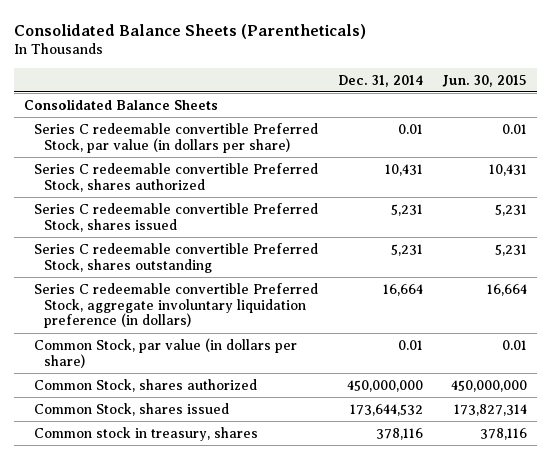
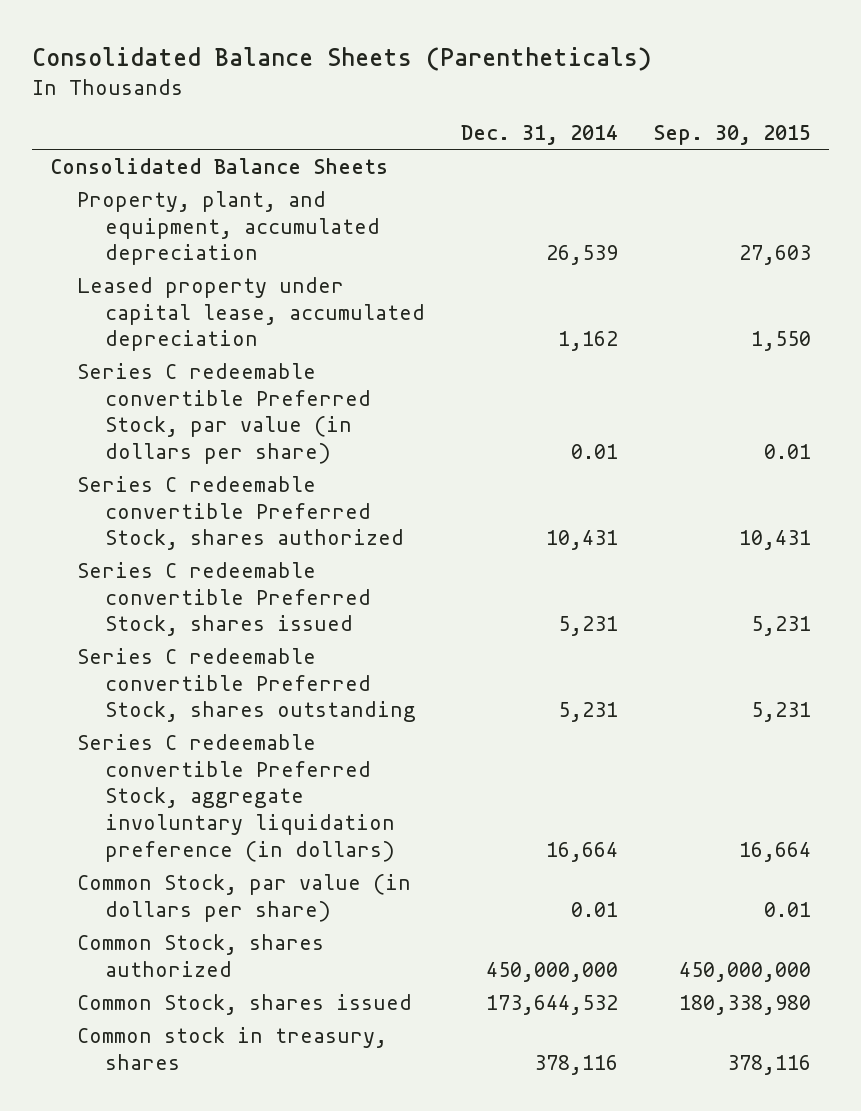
- | Dec. 31, 2014 | Jun. 30, 2015
+ | Dec. 31, 2014 | Sep. 30, 2015
+ Property, plant, and equipment, accumulated depreciation | 26,539 | 27,603
+ Leased property under capital lease, accumulated depreciation | 1,162 | 1,550

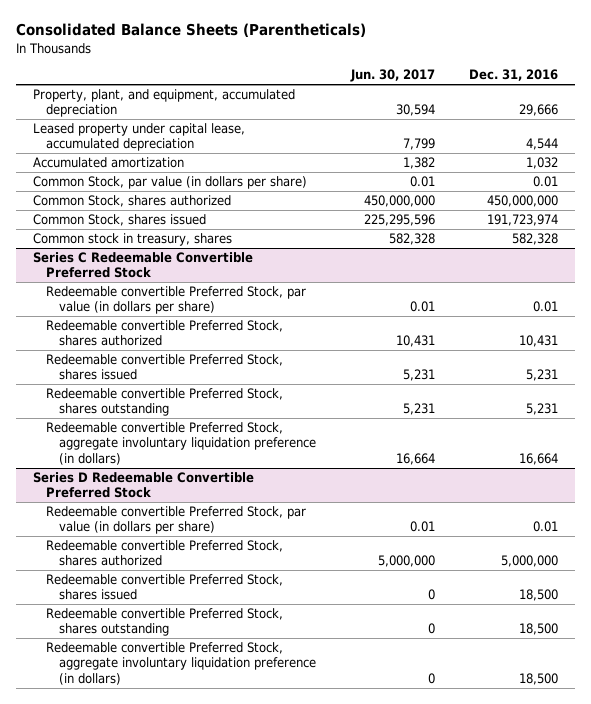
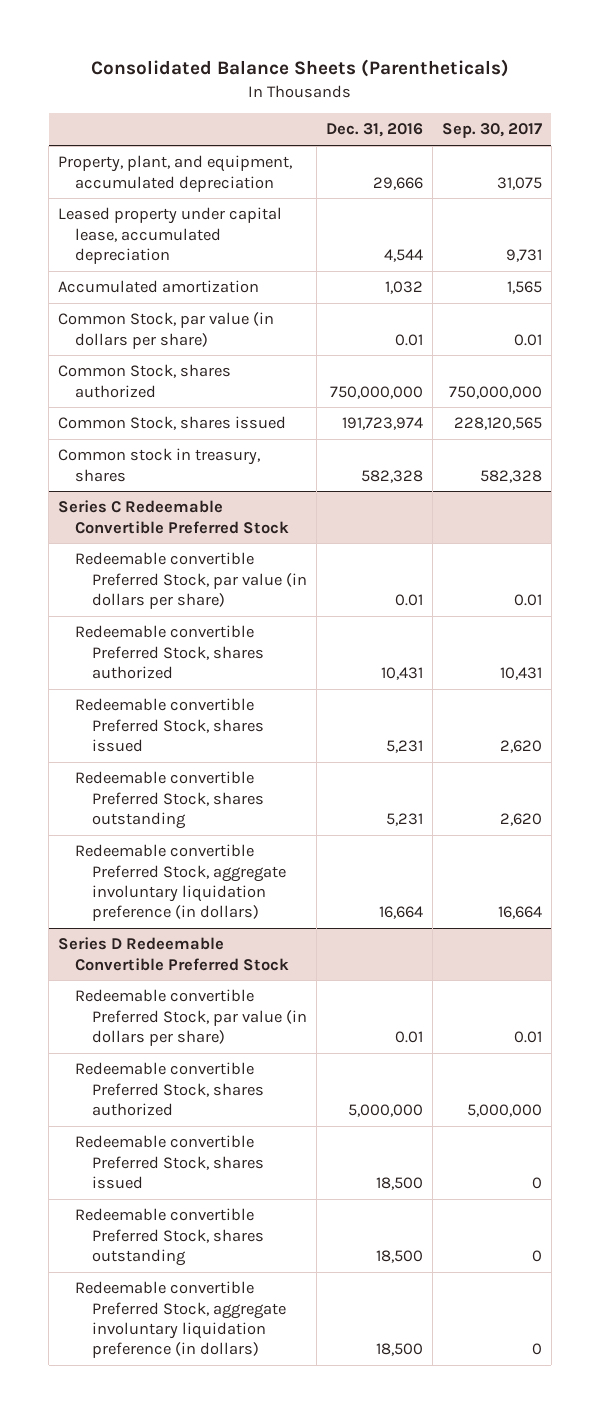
- | Jun. 30, 2017 | Dec. 31, 2016
+ | Dec. 31, 2016 | Sep. 30, 2017
- Common Stock, shares authorized | 450,000,000 | 450,000,000
+ Common Stock, shares authorized | 750,000,000 | 750,000,000

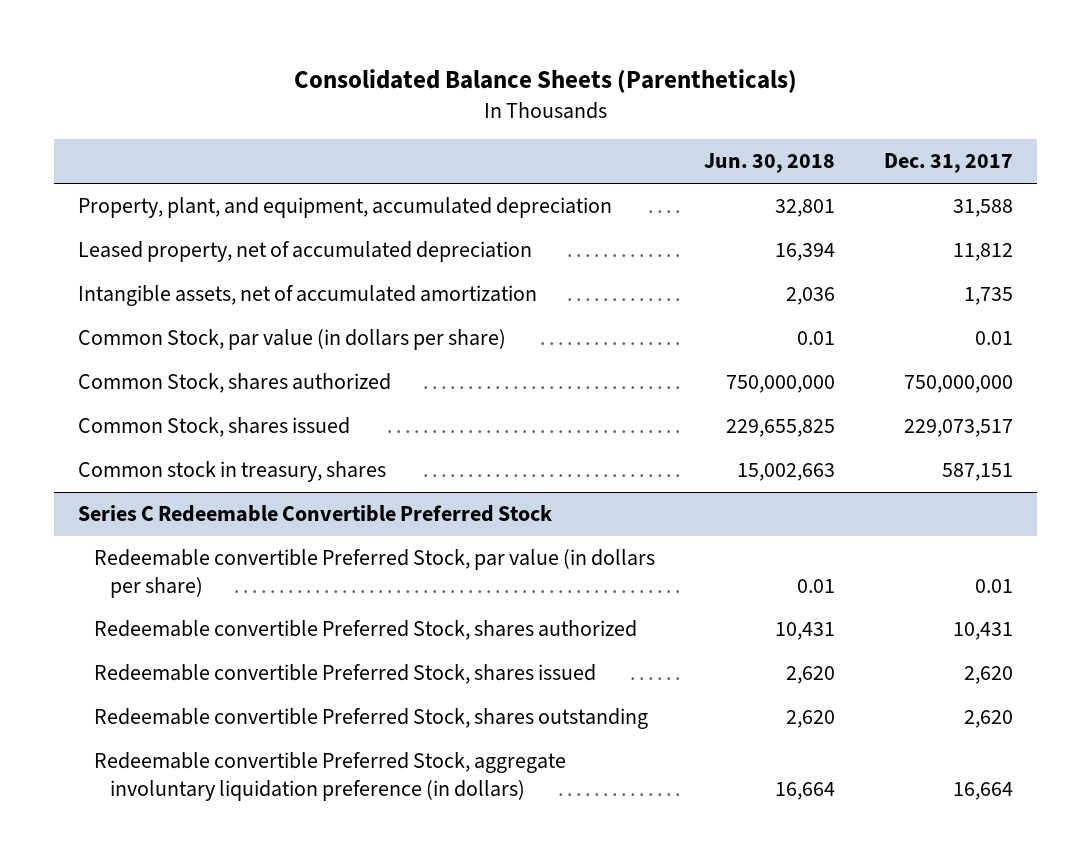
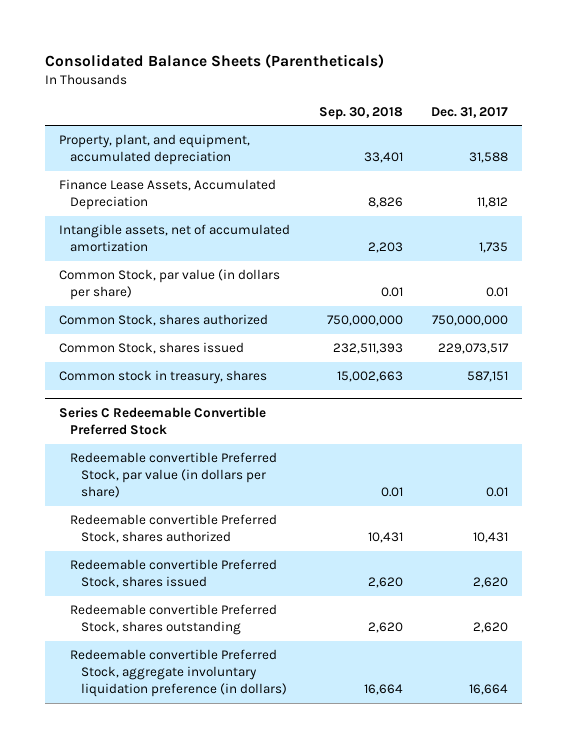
- | Jun. 30, 2018 | Dec. 31, 2017
+ | Sep. 30, 2018 | Dec. 31, 2017
- Leased property, net of accumulated depreciation | 16,394 | 11,812
+ Finance Lease Assets, Accumulated Depreciation | 8,826 | 11,812

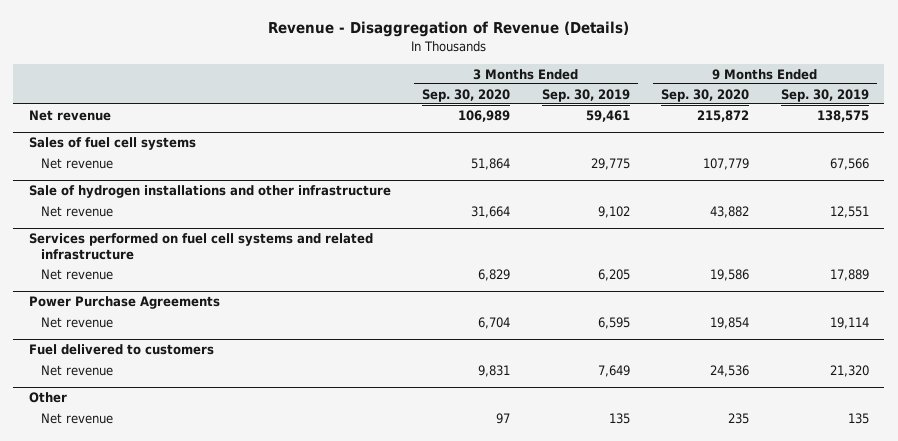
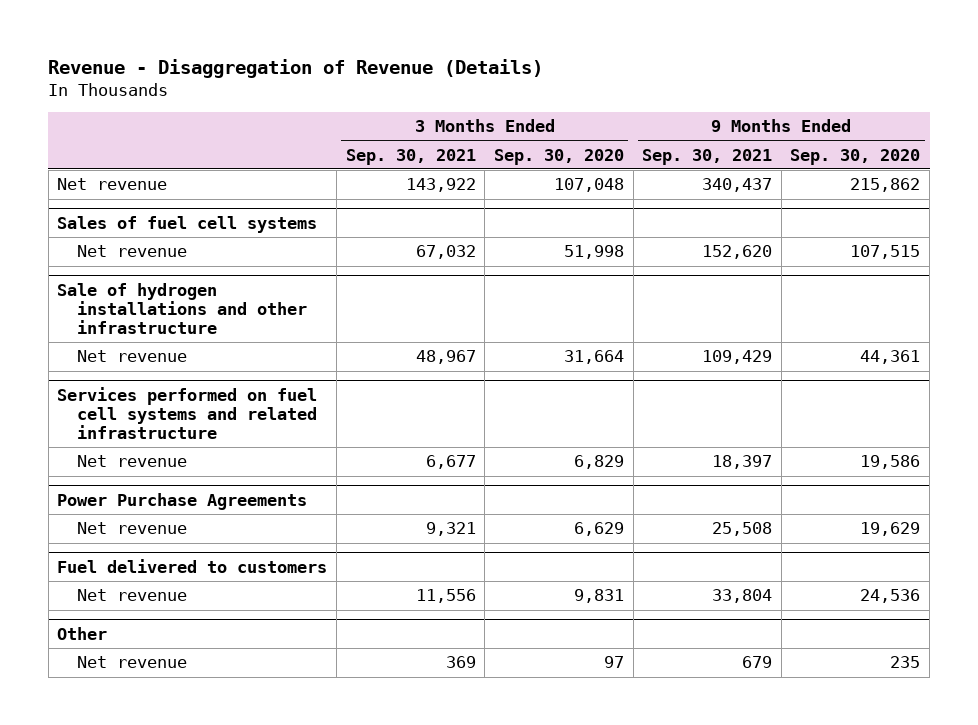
- | 3 Months Ended Sep. 30, 2020 | 3 Months Ended Sep. 30, 2019 | 9 Months Ended Sep. 30, 2020 | 9 Months Ended Sep. 30, 2019
+ | 3 Months Ended Sep. 30, 2021 | 3 Months Ended Sep. 30, 2020 | 9 Months Ended Sep. 30, 2021 | 9 Months Ended Sep. 30, 2020
- Net revenue | 106,989 | 59,461 | 215,872 | 138,575
+ Net revenue | 143,922 | 107,048 | 340,437 | 215,862
@ Sales of fuel cell systems
- Net revenue | 51,864 | 29,775 | 107,779 | 67,566
+ Net revenue | 67,032 | 51,998 | 152,620 | 107,515
@ Sale of hydrogen installations and other infrastructure
- Net revenue | 31,664 | 9,102 | 43,882 | 12,551
+ Net revenue | 48,967 | 31,664 | 109,429 | 44,361
@ Power Purchase Agreements
- Net revenue | 6,704 | 6,595 | 19,854 | 19,114
+ Net revenue | 9,321 | 6,629 | 25,508 | 19,629

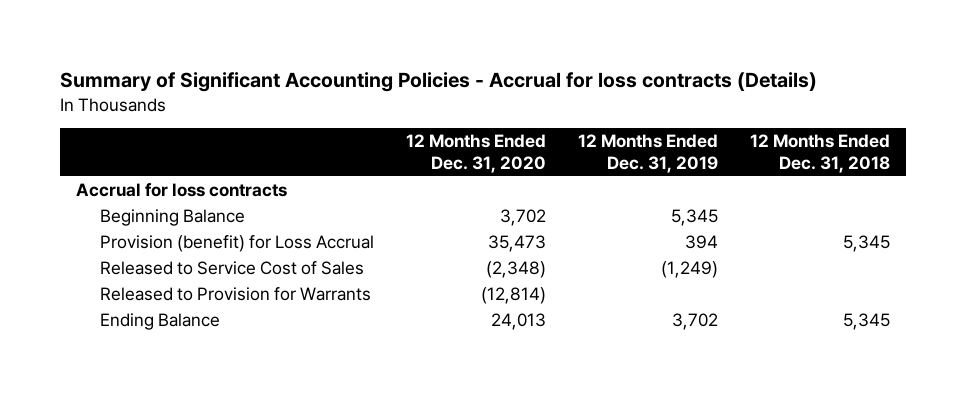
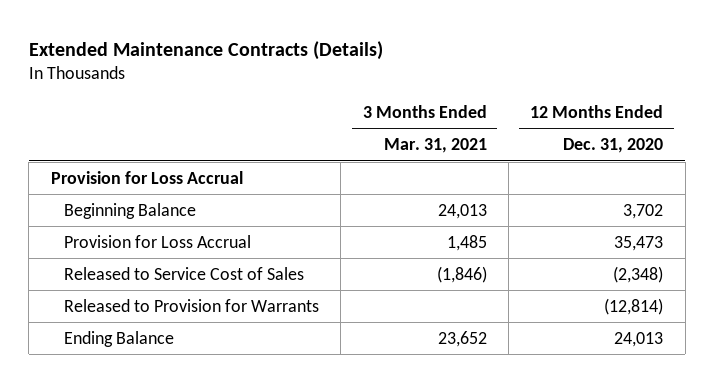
- Summary of Significant Accounting Policies - Accrual for loss contracts (Details)
+ Extended Maintenance Contracts (Details)
- | 12 Months Ended Dec. 31, 2020 | 12 Months Ended Dec. 31, 2019 | 12 Months Ended Dec. 31, 2018
+ | 3 Months Ended Mar. 31, 2021 | 12 Months Ended Dec. 31, 2020
- Accrual for loss contracts
+ Provision for Loss Accrual
- Provision (benefit) for Loss Accrual | 35,473 | 394 | 5,345
+ Provision for Loss Accrual | 1,485 | 35,473

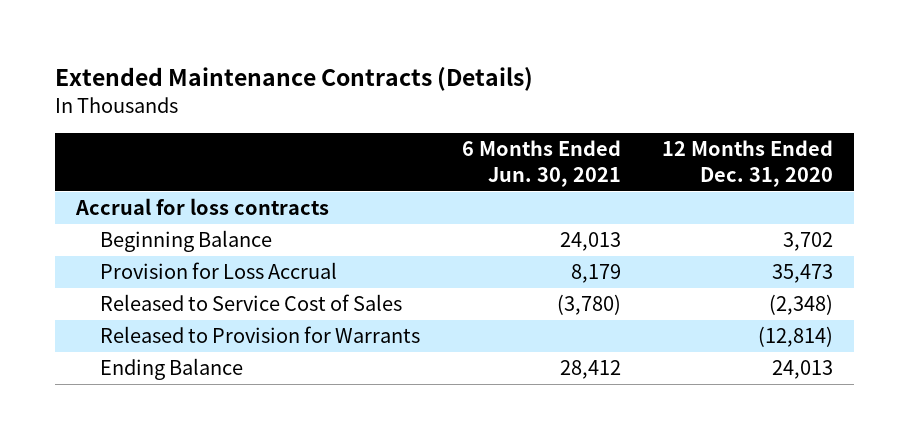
- | 3 Months Ended Mar. 31, 2021 | 12 Months Ended Dec. 31, 2020
+ | 6 Months Ended Jun. 30, 2021 | 12 Months Ended Dec. 31, 2020
- Provision for Loss Accrual
+ Accrual for loss contracts

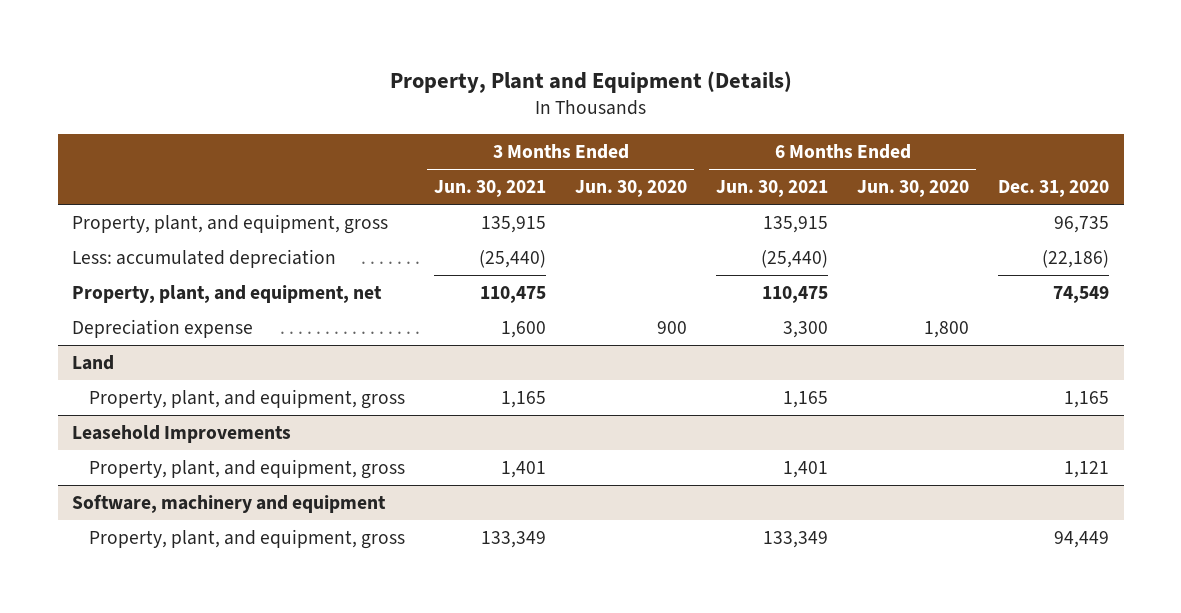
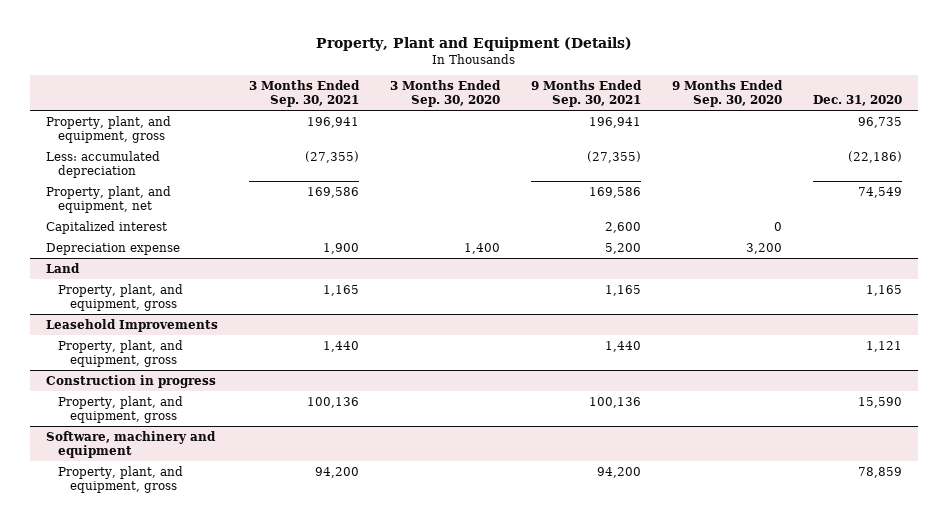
- | 3 Months Ended Jun. 30, 2021 | 3 Months Ended Jun. 30, 2020 | 6 Months Ended Jun. 30, 2021 | 6 Months Ended Jun. 30, 2020 | Dec. 31, 2020
+ | 3 Months Ended Sep. 30, 2021 | 3 Months Ended Sep. 30, 2020 | 9 Months Ended Sep. 30, 2021 | 9 Months Ended Sep. 30, 2020 | Dec. 31, 2020
+ Capitalized interest | | | 2,600 | 0 |
+ Construction in progress
+ Property, plant, and equipment, gross | 100,136 | | 100,136 | | 15,590
@ Software, machinery and equipment
- Property, plant, and equipment, gross | 133,349 | | 133,349 | | 94,449
+ Property, plant, and equipment, gross | 94,200 | | 94,200 | | 78,859

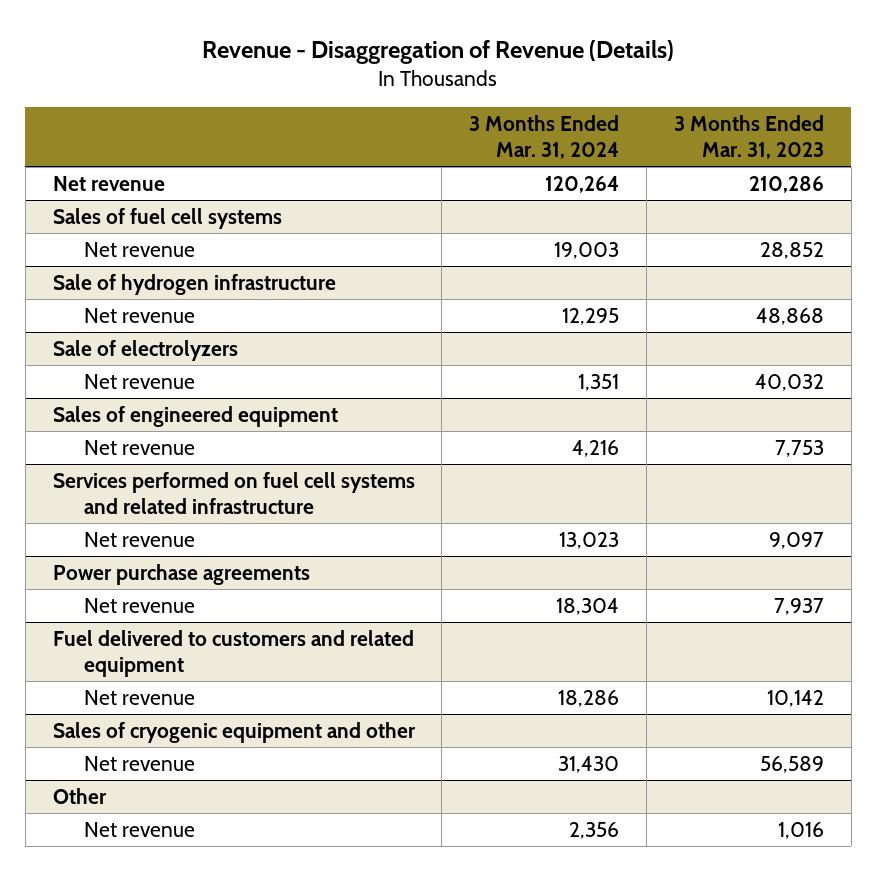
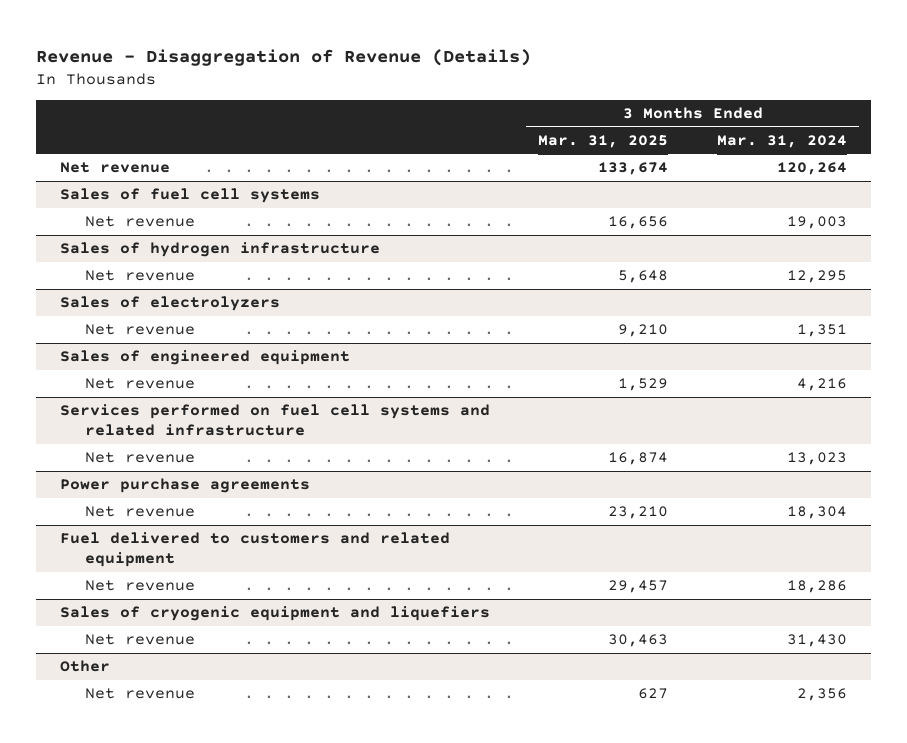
- | 3 Months Ended Mar. 31, 2024 | 3 Months Ended Mar. 31, 2023
+ | 3 Months Ended Mar. 31, 2025 | 3 Months Ended Mar. 31, 2024
- Sale of hydrogen infrastructure
+ Sales of hydrogen infrastructure
- Sale of electrolyzers
+ Sales of electrolyzers
- Sales of cryogenic equipment and other
+ Sales of cryogenic equipment and liquefiers

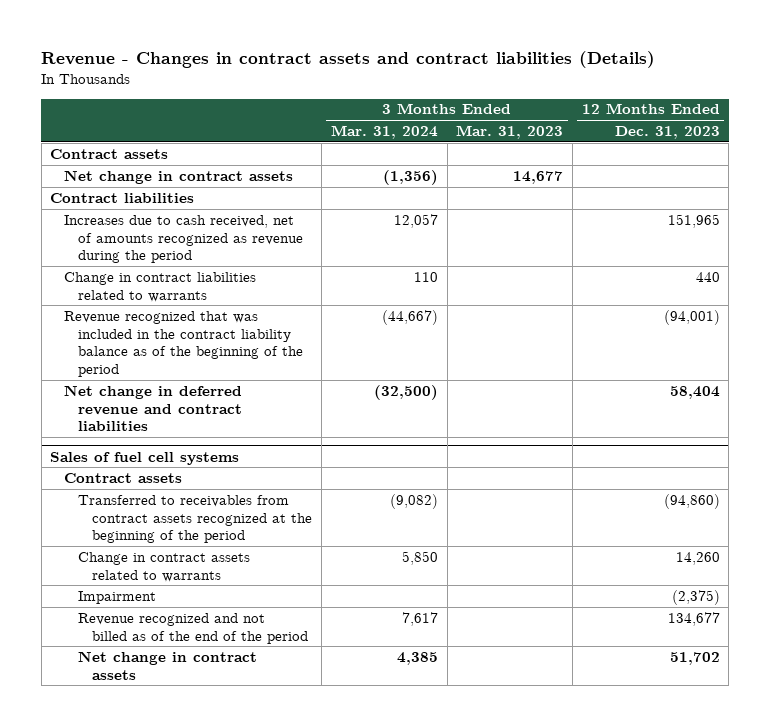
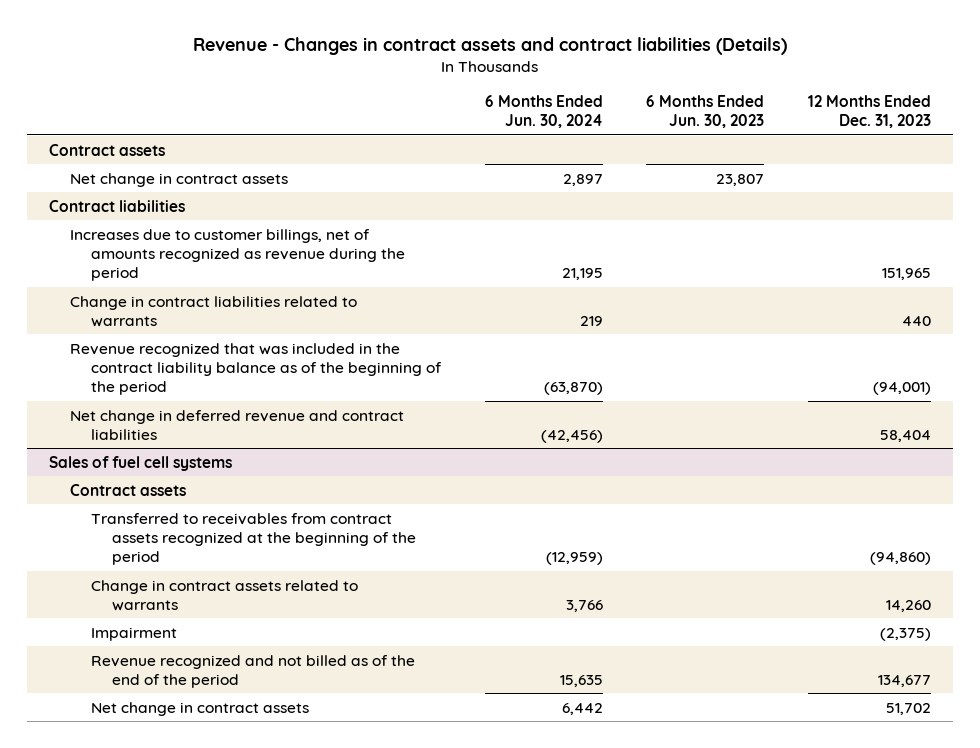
- | 3 Months Ended Mar. 31, 2024 | 3 Months Ended Mar. 31, 2023 | 12 Months Ended Dec. 31, 2023
+ | 6 Months Ended Jun. 30, 2024 | 6 Months Ended Jun. 30, 2023 | 12 Months Ended Dec. 31, 2023
- Increases due to cash received, net of amounts recognized as revenue during the period | 12,057 | | 151,965
+ Increases due to customer billings, net of amounts recognized as revenue during the period | 21,195 | | 151,965

